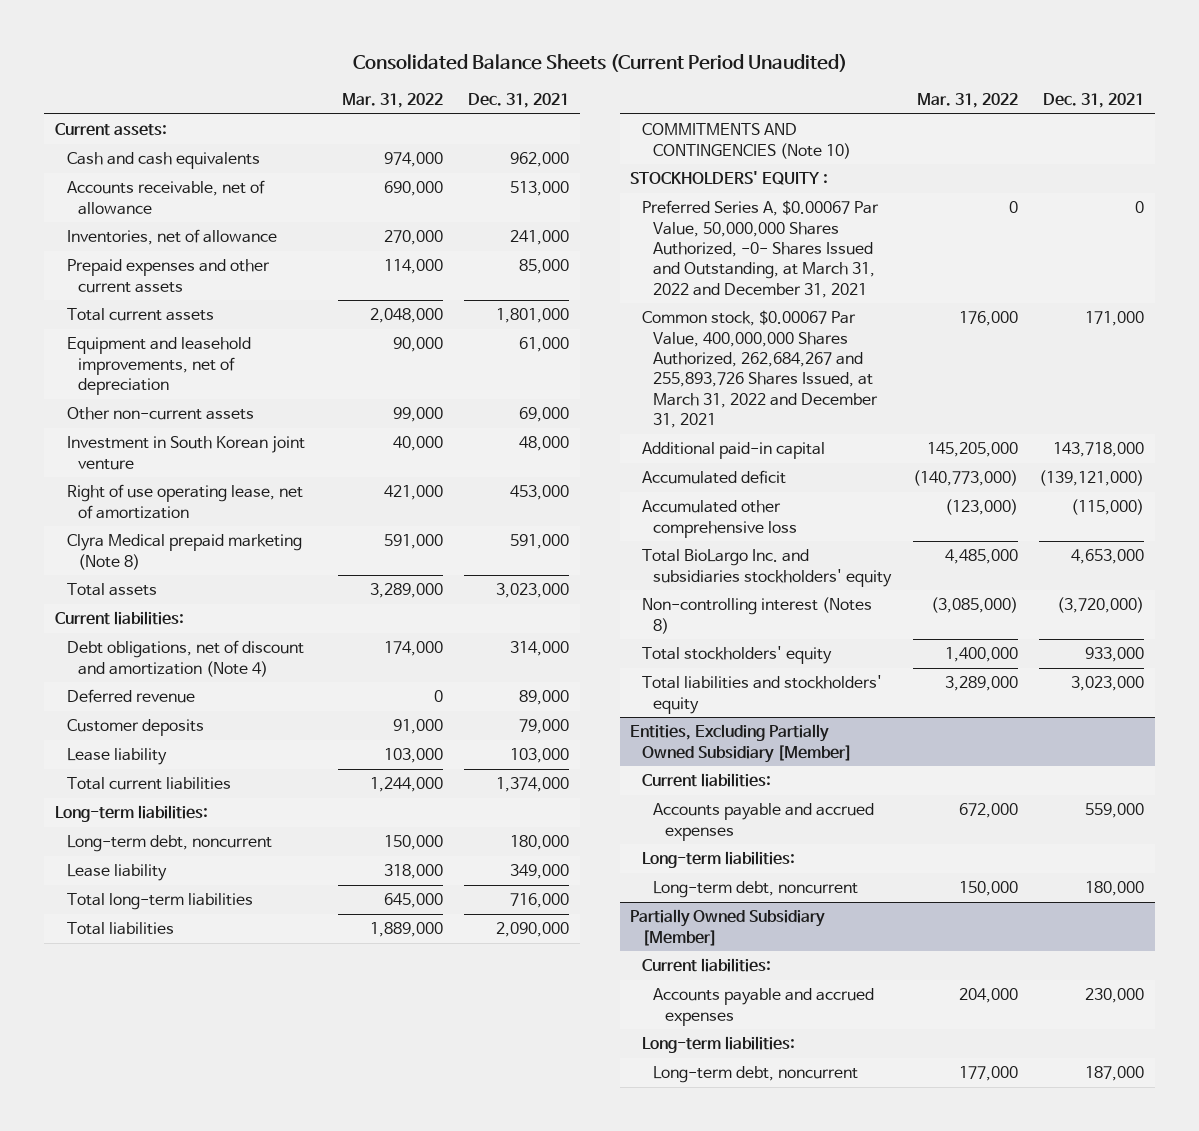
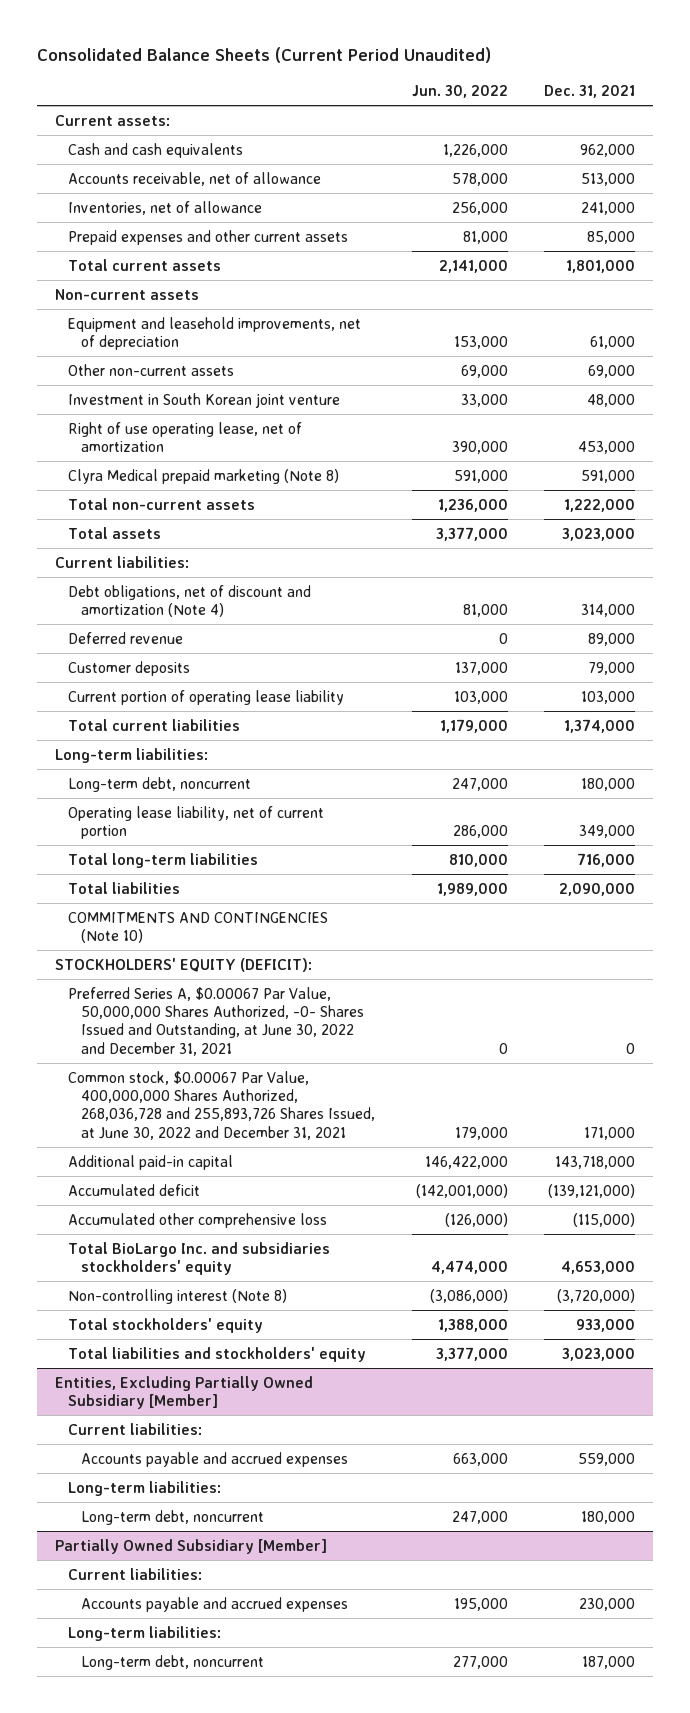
- | Mar. 31, 2022 | Dec. 31, 2021
+ | Jun. 30, 2022 | Dec. 31, 2021
+ Non-current assets
+ Total non-current assets | 1,236,000 | 1,222,000
- Lease liability | 103,000 | 103,000
+ Current portion of operating lease liability | 103,000 | 103,000
- Lease liability | 318,000 | 349,000
+ Operating lease liability, net of current portion | 286,000 | 349,000
- STOCKHOLDERS' EQUITY :
- Preferred Series A, $0.00067 Par Value, 50,000,000 Shares Authorized, -0- Shares Issued and Outstanding, at March 31, 2022 and December 31, 2021 | 0 | 0
- Common stock, $0.00067 Par Value, 400,000,000 Shares Authorized, 262,684,267 and 255,893,726 Shares Issued, at March 31, 2022 and December 31, 2021 | 176,000 | 171,000
+ STOCKHOLDERS' EQUITY (DEFICIT):
+ Preferred Series A, $0.00067 Par Value, 50,000,000 Shares Authorized, -0- Shares Issued and Outstanding, at June 30, 2022 and December 31, 2021 | 0 | 0
+ Common stock, $0.00067 Par Value, 400,000,000 Shares Authorized, 268,036,728 and 255,893,726 Shares Issued, at June 30, 2022 and December 31, 2021 | 179,000 | 171,000
- Non-controlling interest (Notes 8) | (3,085,000) | (3,720,000)
+ Non-controlling interest (Note 8) | (3,086,000) | (3,720,000)

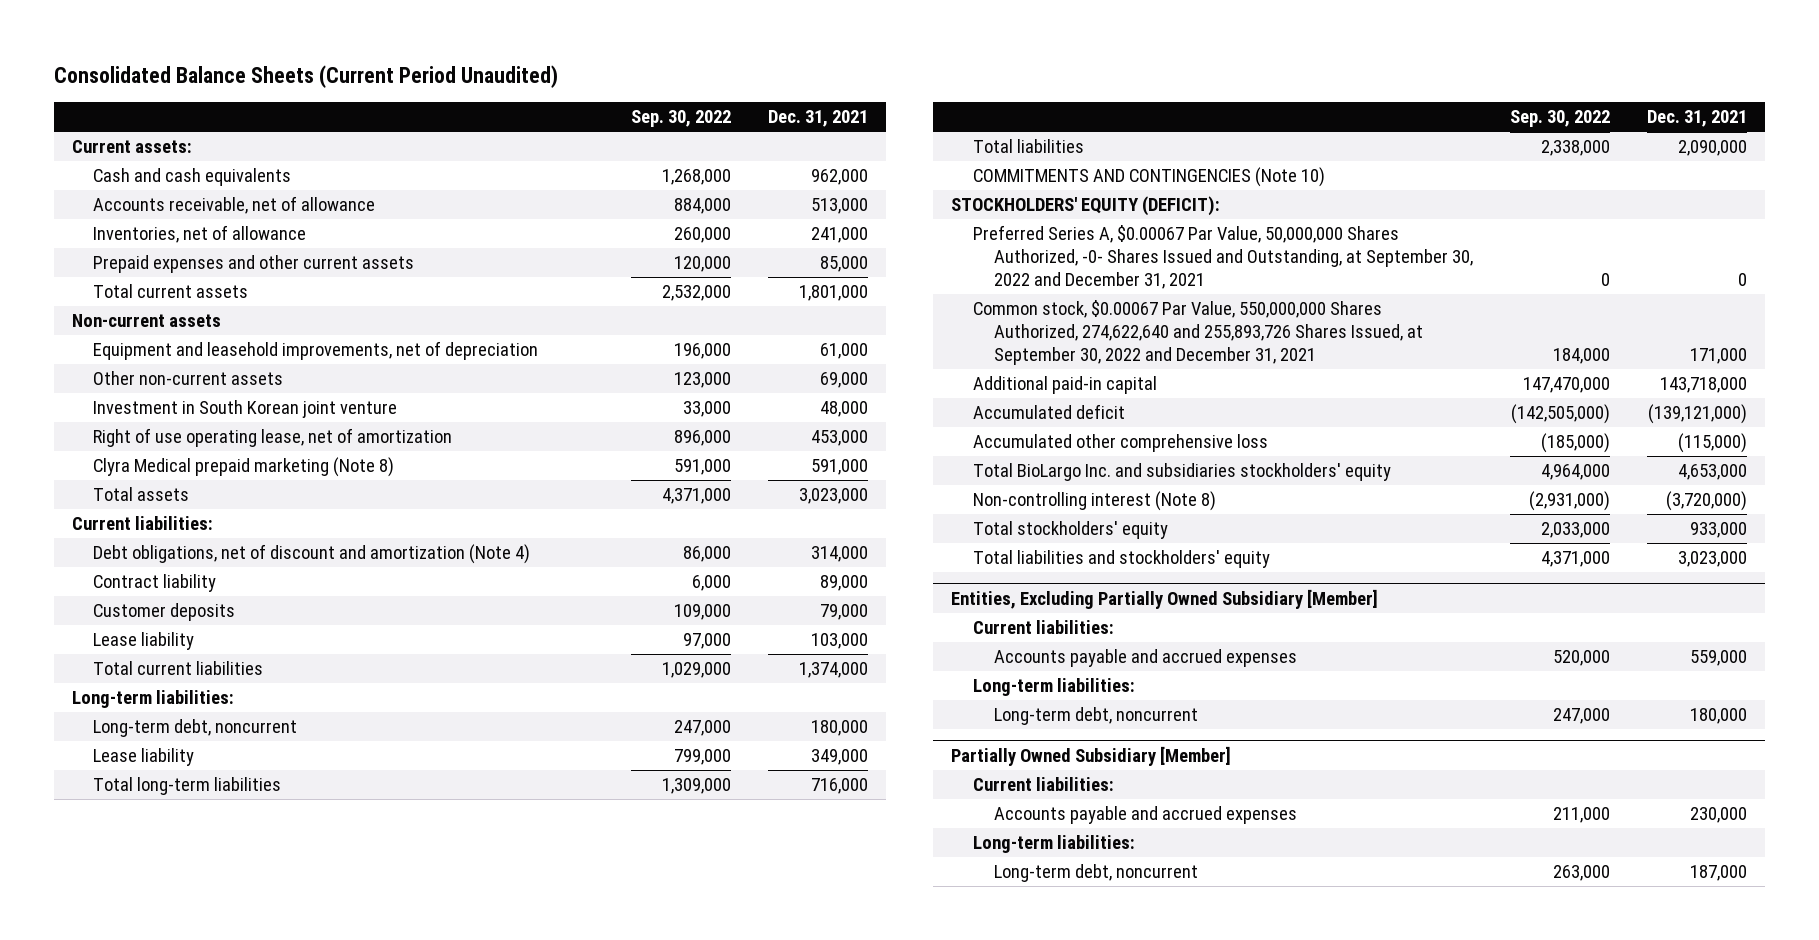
- | Jun. 30, 2022 | Dec. 31, 2021
+ | Sep. 30, 2022 | Dec. 31, 2021
- Total non-current assets | 1,236,000 | 1,222,000
- Deferred revenue | 0 | 89,000
+ Contract liability | 6,000 | 89,000
- Current portion of operating lease liability | 103,000 | 103,000
+ Lease liability | 97,000 | 103,000
- Operating lease liability, net of current portion | 286,000 | 349,000
+ Lease liability | 799,000 | 349,000
- Preferred Series A, $0.00067 Par Value, 50,000,000 Shares Authorized, -0- Shares Issued and Outstanding, at June 30, 2022 and December 31, 2021 | 0 | 0
- Common stock, $0.00067 Par Value, 400,000,000 Shares Authorized, 268,036,728 and 255,893,726 Shares Issued, at June 30, 2022 and December 31, 2021 | 179,000 | 171,000
+ Preferred Series A, $0.00067 Par Value, 50,000,000 Shares Authorized, -0- Shares Issued and Outstanding, at September 30, 2022 and December 31, 2021 | 0 | 0
+ Common stock, $0.00067 Par Value, 550,000,000 Shares Authorized, 274,622,640 and 255,893,726 Shares Issued, at September 30, 2022 and December 31, 2021 | 184,000 | 171,000

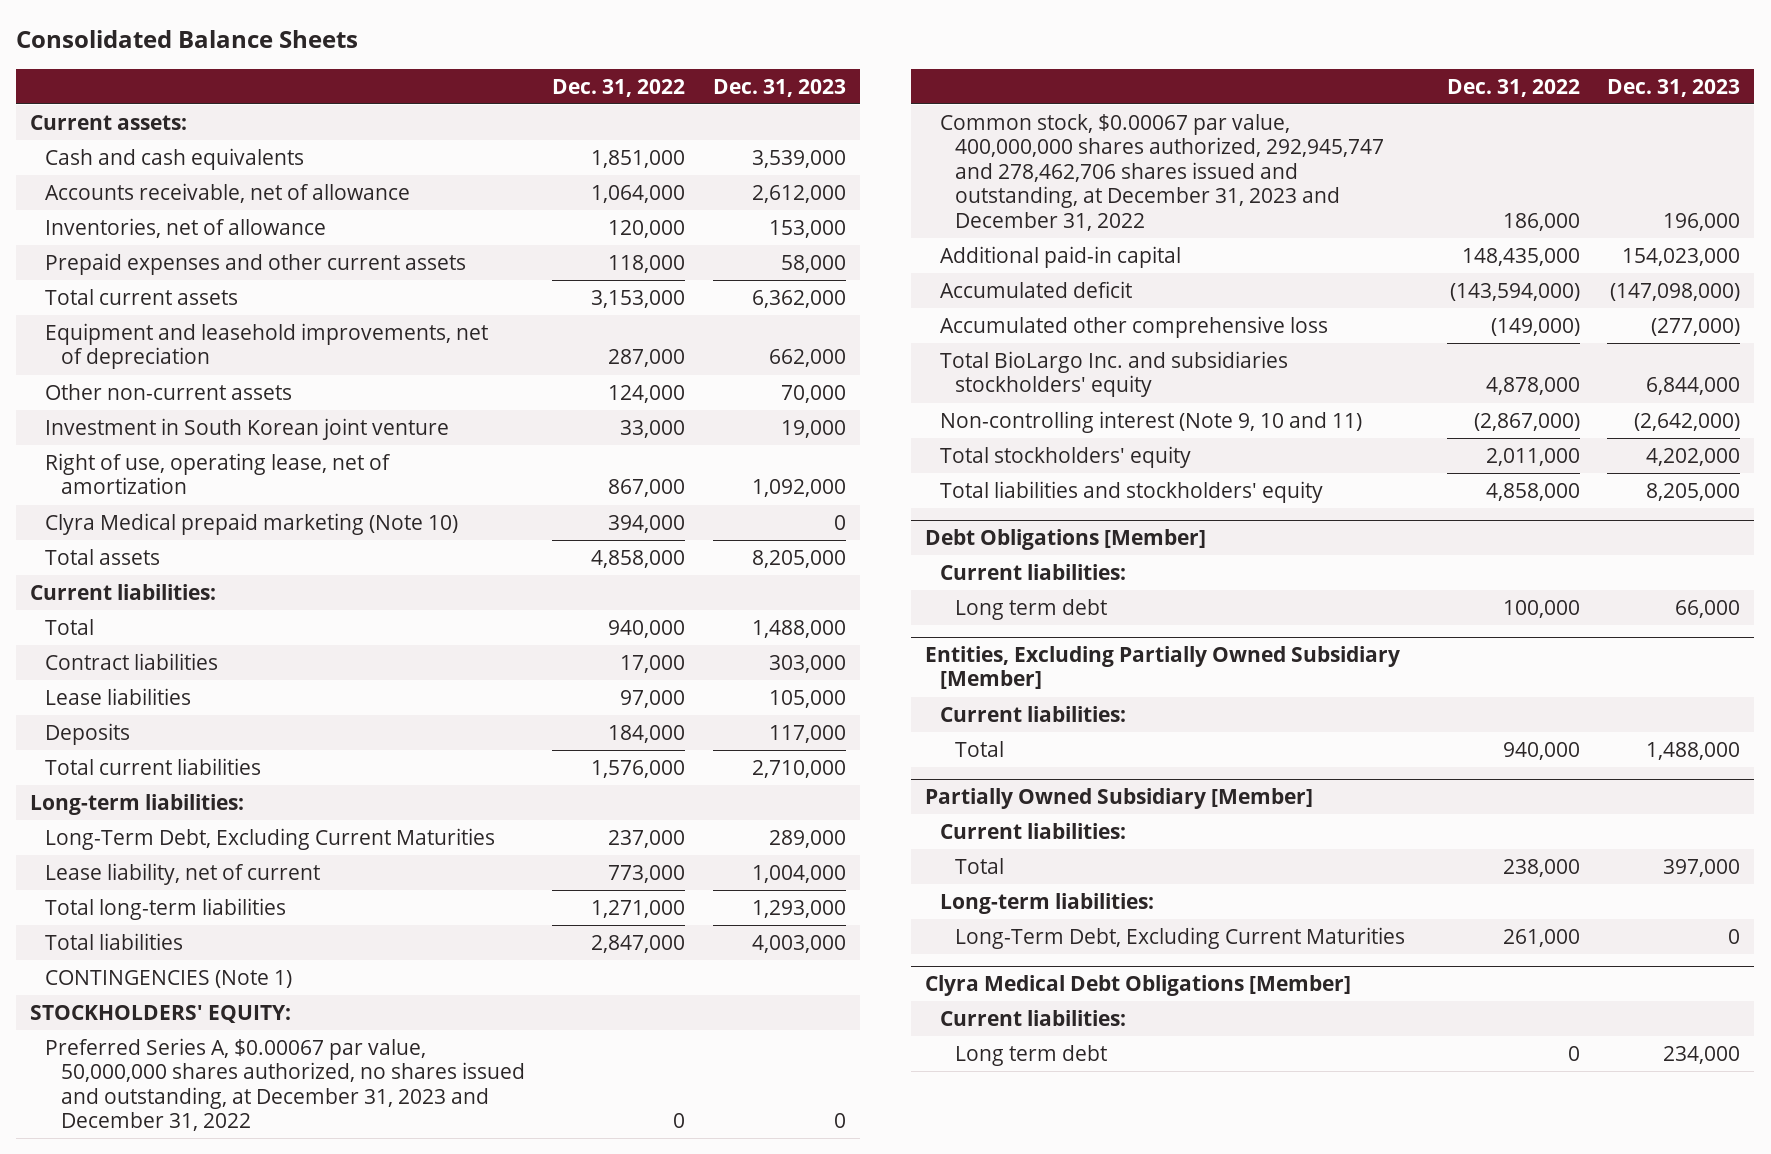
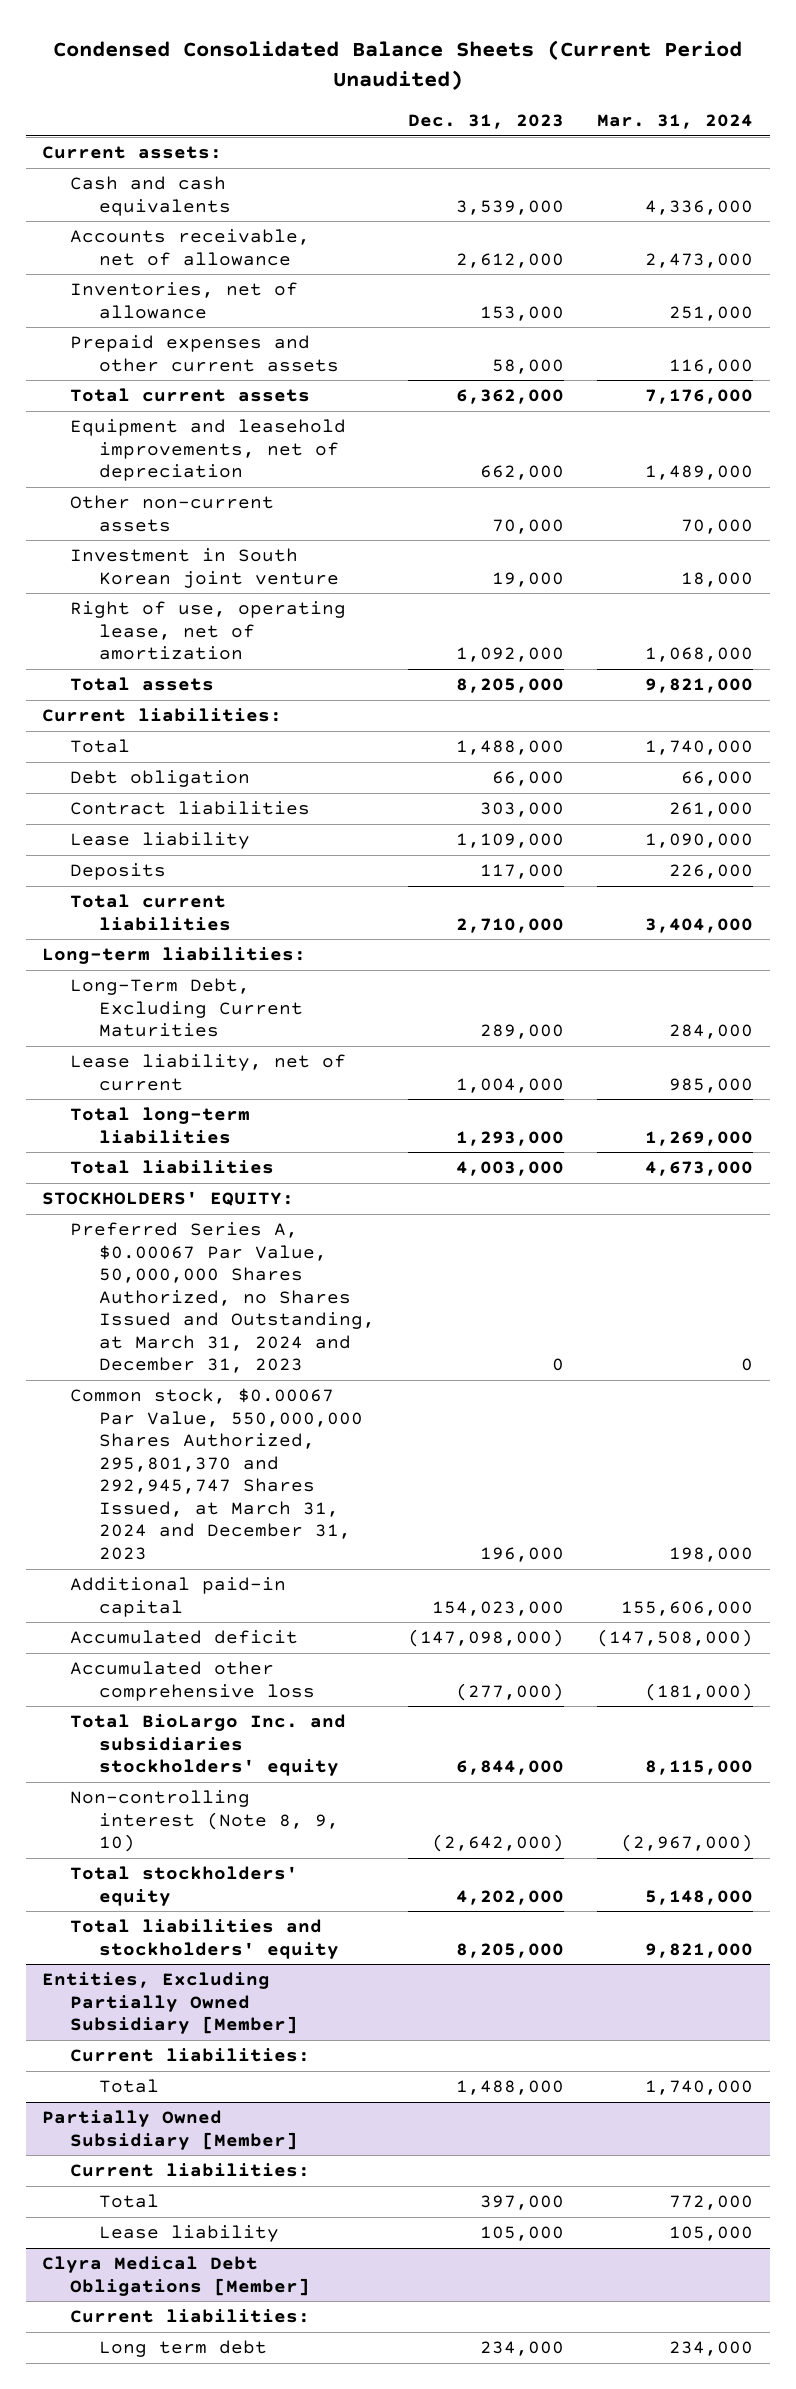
- Consolidated Balance Sheets
+ Condensed Consolidated Balance Sheets (Current Period Unaudited)
- | Dec. 31, 2022 | Dec. 31, 2023
+ | Dec. 31, 2023 | Mar. 31, 2024
- Clyra Medical prepaid marketing (Note 10) | 394,000 | 0
+ Debt obligation | 66,000 | 66,000
- Lease liabilities | 97,000 | 105,000
+ Lease liability | 1,109,000 | 1,090,000
- CONTINGENCIES (Note 1)
- Preferred Series A, $0.00067 par value, 50,000,000 shares authorized, no shares issued and outstanding, at December 31, 2023 and December 31, 2022 | 0 | 0
- Common stock, $0.00067 par value, 400,000,000 shares authorized, 292,945,747 and 278,462,706 shares issued and outstanding, at December 31, 2023 and December 31, 2022 | 186,000 | 196,000
+ Preferred Series A, $0.00067 Par Value, 50,000,000 Shares Authorized, no Shares Issued and Outstanding, at March 31, 2024 and December 31, 2023 | 0 | 0
+ Common stock, $0.00067 Par Value, 550,000,000 Shares Authorized, 295,801,370 and 292,945,747 Shares Issued, at March 31, 2024 and December 31, 2023 | 196,000 | 198,000
- Non-controlling interest (Note 9, 10 and 11) | (2,867,000) | (2,642,000)
+ Non-controlling interest (Note 8, 9, 10) | (2,642,000) | (2,967,000)
- Debt Obligations [Member]
- Current liabilities:
- Long term debt | 100,000 | 66,000
@ Partially Owned Subsidiary [Member]
- Long-term liabilities:
- Long-Term Debt, Excluding Current Maturities | 261,000 | 0
+ Lease liability | 105,000 | 105,000

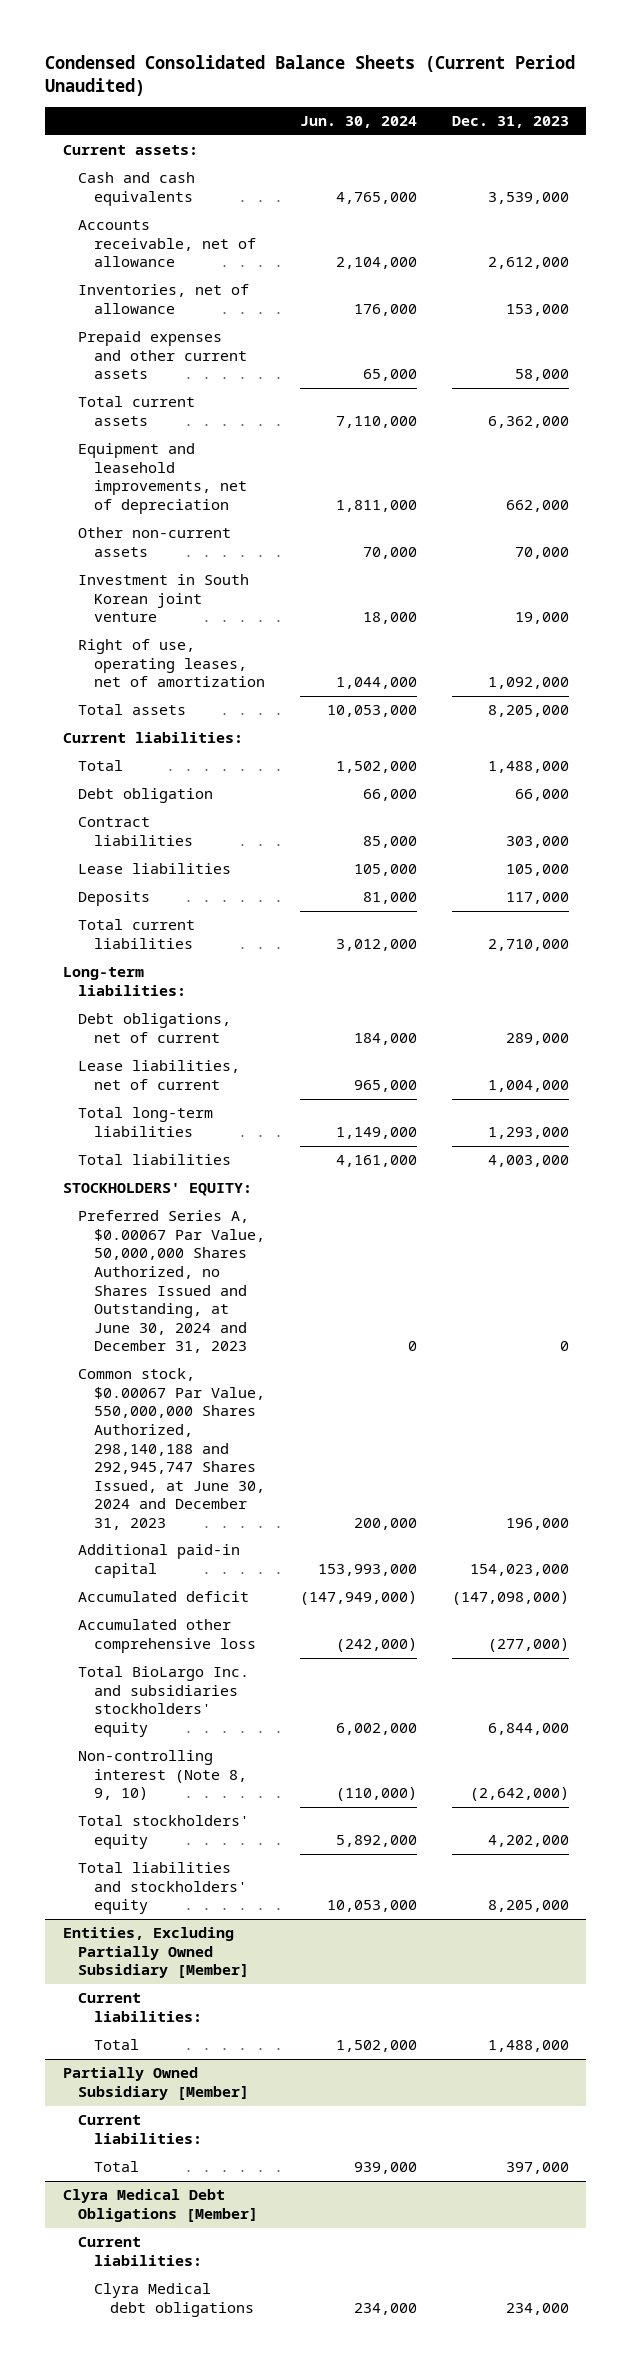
- | Dec. 31, 2023 | Mar. 31, 2024
+ | Jun. 30, 2024 | Dec. 31, 2023
- Right of use, operating lease, net of amortization | 1,092,000 | 1,068,000
+ Right of use, operating leases, net of amortization | 1,044,000 | 1,092,000
- Lease liability | 1,109,000 | 1,090,000
+ Lease liabilities | 105,000 | 105,000
- Long-Term Debt, Excluding Current Maturities | 289,000 | 284,000
- Lease liability, net of current | 1,004,000 | 985,000
+ Debt obligations, net of current | 184,000 | 289,000
+ Lease liabilities, net of current | 965,000 | 1,004,000
- Preferred Series A, $0.00067 Par Value, 50,000,000 Shares Authorized, no Shares Issued and Outstanding, at March 31, 2024 and December 31, 2023 | 0 | 0
- Common stock, $0.00067 Par Value, 550,000,000 Shares Authorized, 295,801,370 and 292,945,747 Shares Issued, at March 31, 2024 and December 31, 2023 | 196,000 | 198,000
+ Preferred Series A, $0.00067 Par Value, 50,000,000 Shares Authorized, no Shares Issued and Outstanding, at June 30, 2024 and December 31, 2023 | 0 | 0
+ Common stock, $0.00067 Par Value, 550,000,000 Shares Authorized, 298,140,188 and 292,945,747 Shares Issued, at June 30, 2024 and December 31, 2023 | 200,000 | 196,000
@ Partially Owned Subsidiary [Member]
- Lease liability | 105,000 | 105,000
@ Clyra Medical Debt Obligations [Member]
- Long term debt | 234,000 | 234,000
+ Clyra Medical debt obligations | 234,000 | 234,000

